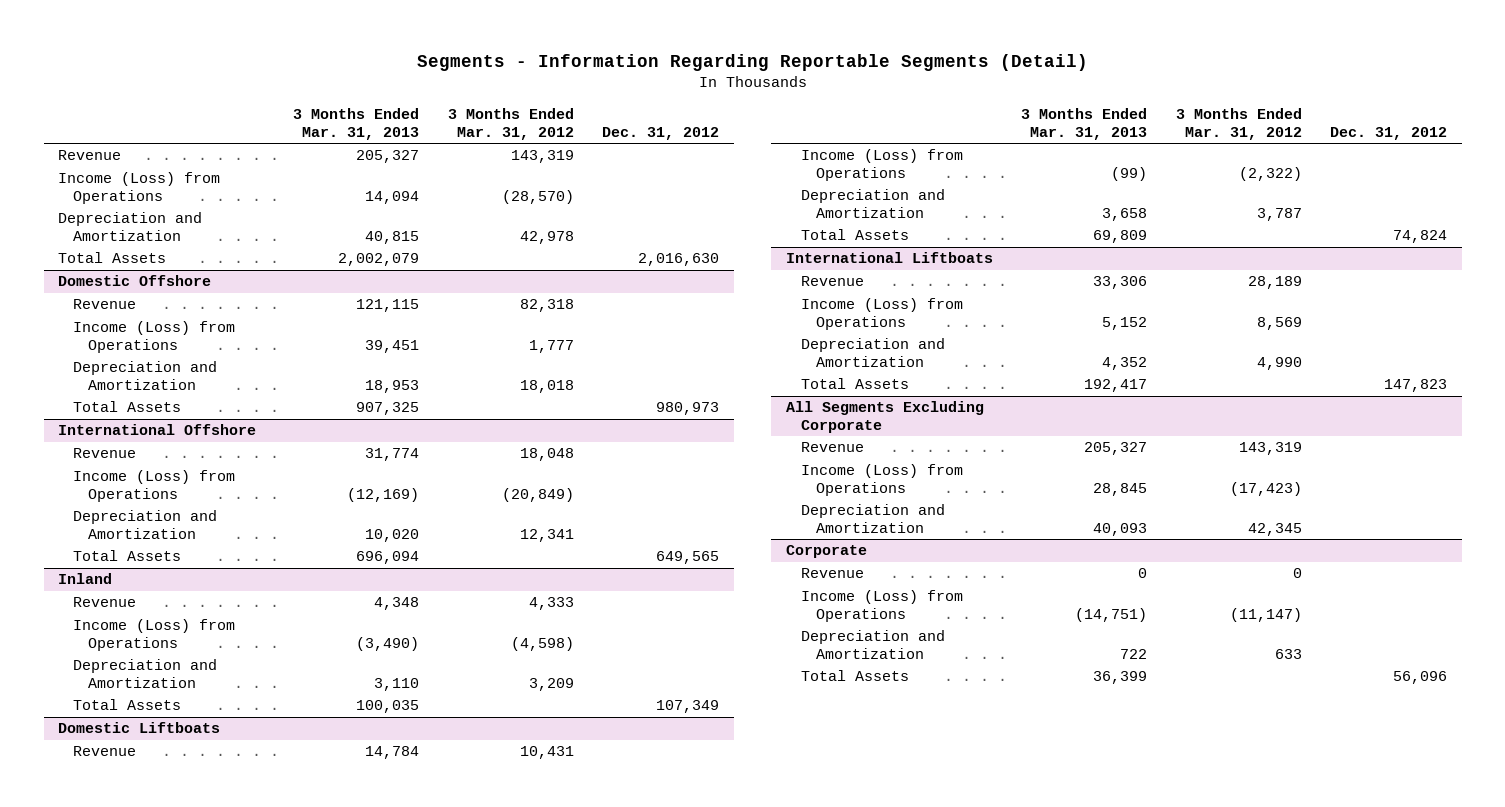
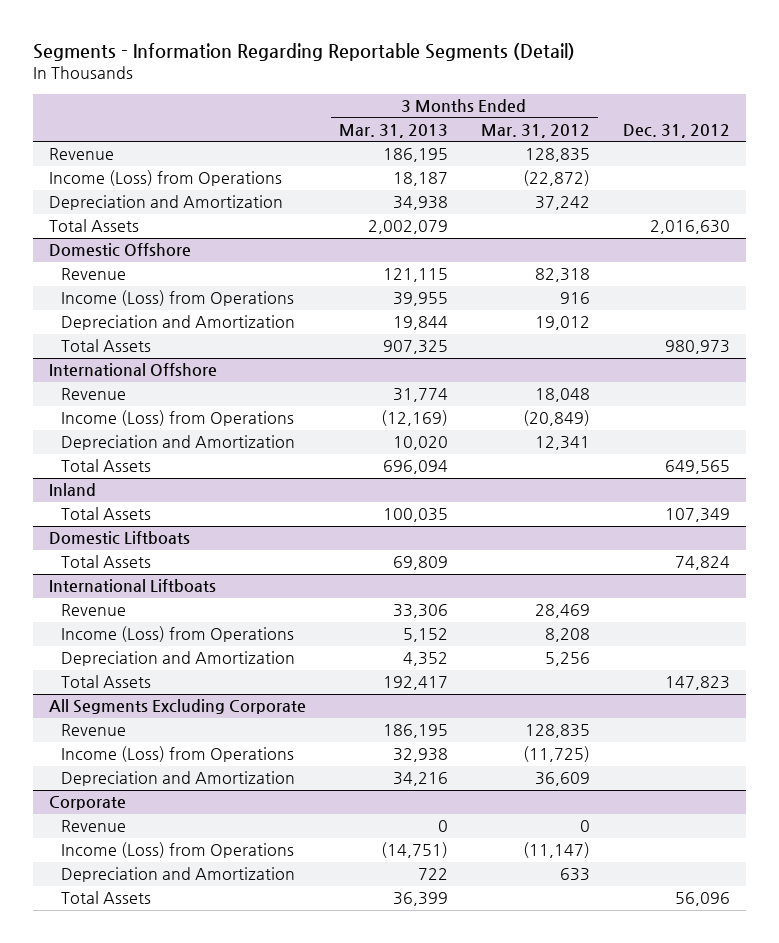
- Revenue | 205,327 | 143,319 |
- Income (Loss) from Operations | 14,094 | (28,570) |
- Depreciation and Amortization | 40,815 | 42,978 |
+ Revenue | 186,195 | 128,835 |
+ Income (Loss) from Operations | 18,187 | (22,872) |
+ Depreciation and Amortization | 34,938 | 37,242 |
@ Domestic Offshore
- Income (Loss) from Operations | 39,451 | 1,777 |
- Depreciation and Amortization | 18,953 | 18,018 |
+ Income (Loss) from Operations | 39,955 | 916 |
+ Depreciation and Amortization | 19,844 | 19,012 |
@ Inland
- Revenue | 4,348 | 4,333 |
- Income (Loss) from Operations | (3,490) | (4,598) |
- Depreciation and Amortization | 3,110 | 3,209 |
@ Domestic Liftboats
- Revenue | 14,784 | 10,431 |
- Income (Loss) from Operations | (99) | (2,322) |
- Depreciation and Amortization | 3,658 | 3,787 |
@ International Liftboats
- Revenue | 33,306 | 28,189 |
- Income (Loss) from Operations | 5,152 | 8,569 |
- Depreciation and Amortization | 4,352 | 4,990 |
+ Revenue | 33,306 | 28,469 |
+ Income (Loss) from Operations | 5,152 | 8,208 |
+ Depreciation and Amortization | 4,352 | 5,256 |
@ All Segments Excluding Corporate
- Revenue | 205,327 | 143,319 |
- Income (Loss) from Operations | 28,845 | (17,423) |
- Depreciation and Amortization | 40,093 | 42,345 |
+ Revenue | 186,195 | 128,835 |
+ Income (Loss) from Operations | 32,938 | (11,725) |
+ Depreciation and Amortization | 34,216 | 36,609 |

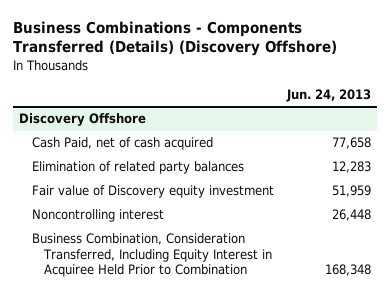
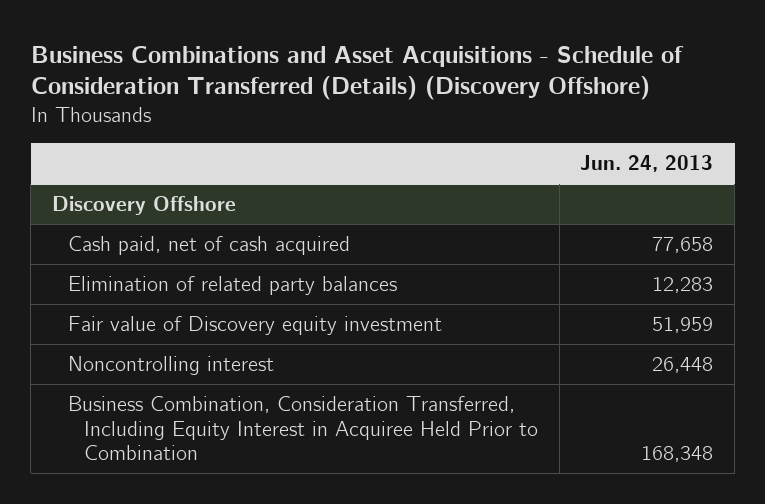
- Business Combinations - Components Transferred (Details) (Discovery Offshore)
+ Business Combinations and Asset Acquisitions - Schedule of Consideration Transferred (Details) (Discovery Offshore)
@ Discovery Offshore
- Cash Paid, net of cash acquired | 77,658
+ Cash paid, net of cash acquired | 77,658

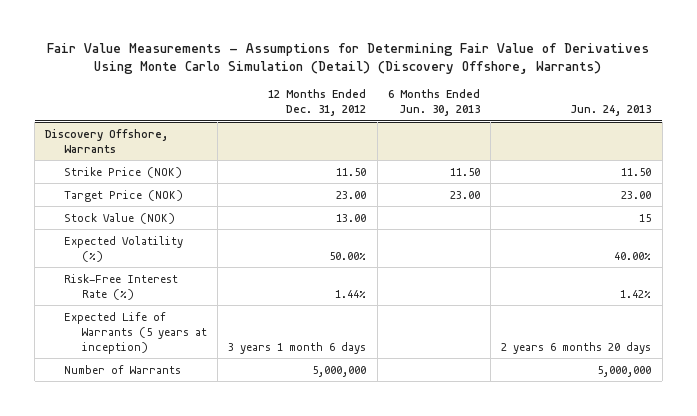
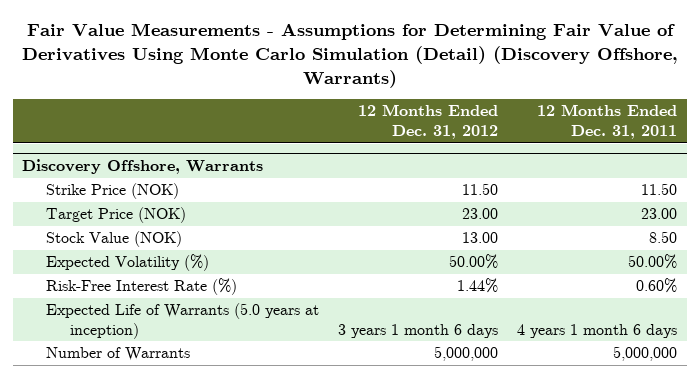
- | 12 Months Ended Dec. 31, 2012 | 6 Months Ended Jun. 30, 2013 | Jun. 24, 2013
+ | 12 Months Ended Dec. 31, 2012 | 12 Months Ended Dec. 31, 2011
@ Discovery Offshore, Warrants
- Expected Life of Warrants (5 years at inception) | 3 years 1 month 6 days | | 2 years 6 months 20 days
+ Expected Life of Warrants (5.0 years at inception) | 3 years 1 month 6 days | 4 years 1 month 6 days

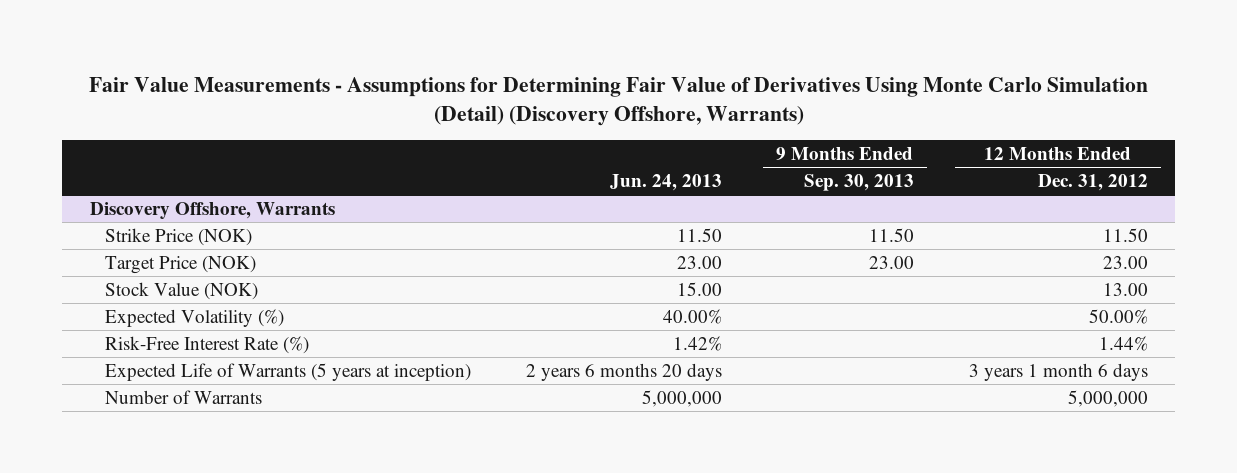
- | 12 Months Ended Dec. 31, 2012 | 12 Months Ended Dec. 31, 2011
+ | Jun. 24, 2013 | 9 Months Ended Sep. 30, 2013 | 12 Months Ended Dec. 31, 2012
@ Discovery Offshore, Warrants
- Expected Life of Warrants (5.0 years at inception) | 3 years 1 month 6 days | 4 years 1 month 6 days
+ Expected Life of Warrants (5 years at inception) | 2 years 6 months 20 days | | 3 years 1 month 6 days

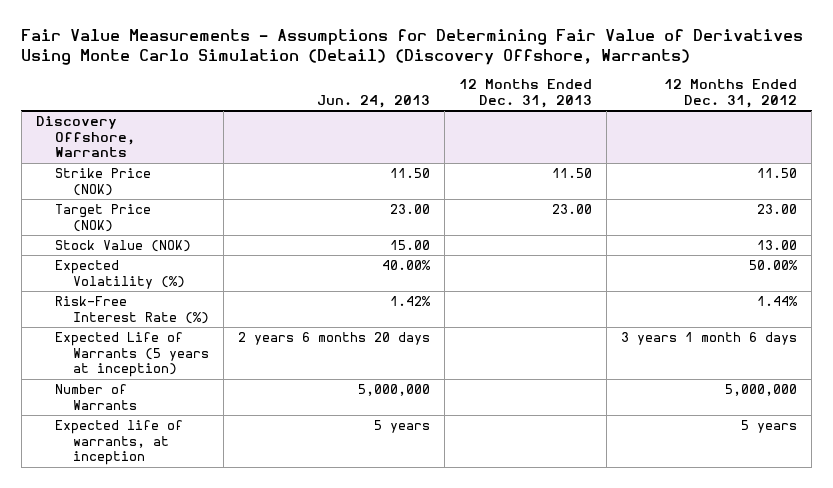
- | Jun. 24, 2013 | 9 Months Ended Sep. 30, 2013 | 12 Months Ended Dec. 31, 2012
+ | Jun. 24, 2013 | 12 Months Ended Dec. 31, 2013 | 12 Months Ended Dec. 31, 2012
@ Discovery Offshore, Warrants
+ Expected life of warrants, at inception | 5 years | | 5 years

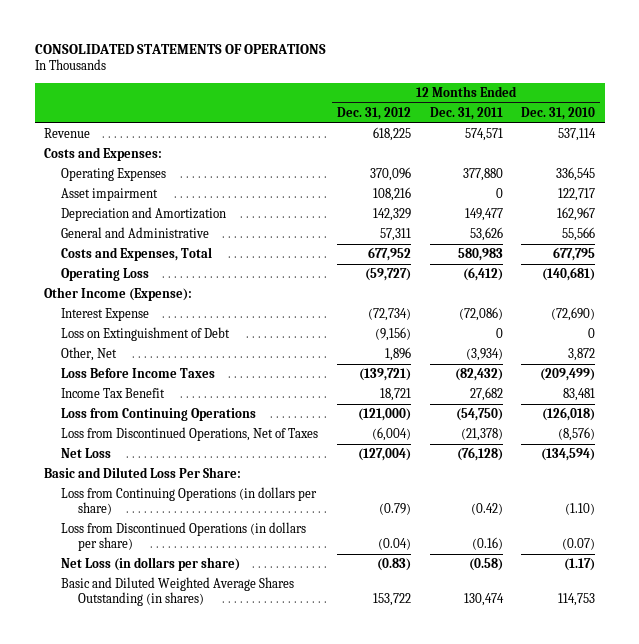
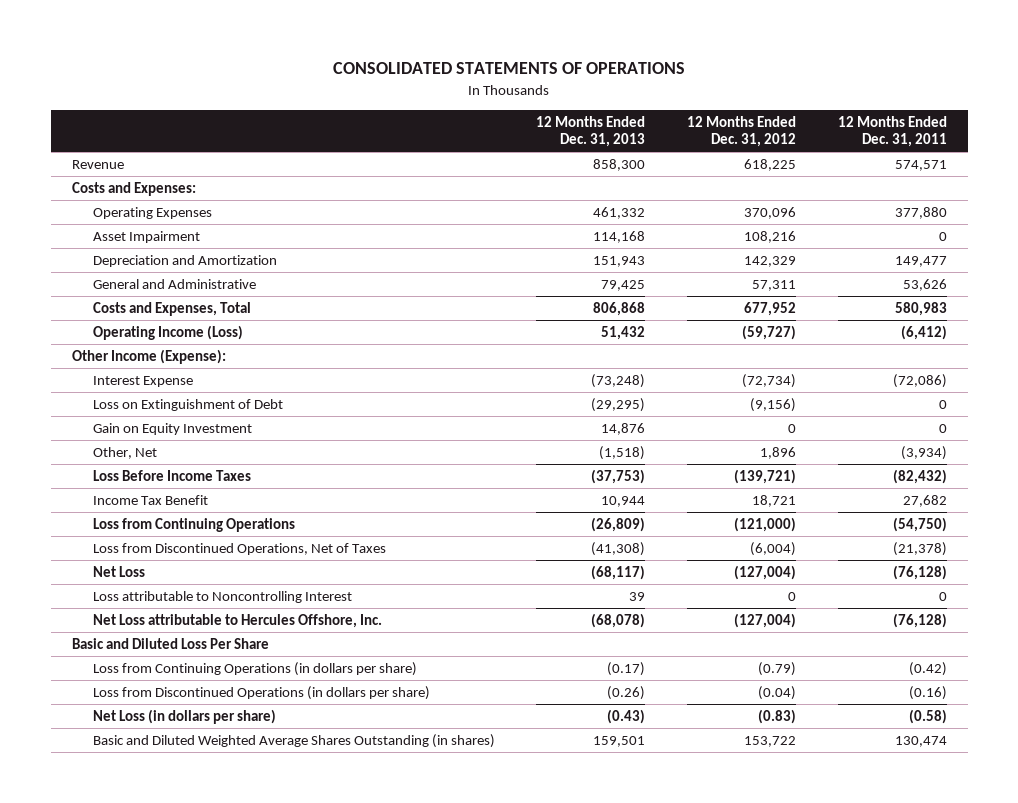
- | 12 Months Ended Dec. 31, 2012 | 12 Months Ended Dec. 31, 2011 | 12 Months Ended Dec. 31, 2010
+ | 12 Months Ended Dec. 31, 2013 | 12 Months Ended Dec. 31, 2012 | 12 Months Ended Dec. 31, 2011
- Asset impairment | 108,216 | 0 | 122,717
+ Asset Impairment | 114,168 | 108,216 | 0
- Operating Loss | (59,727) | (6,412) | (140,681)
+ Operating Income (Loss) | 51,432 | (59,727) | (6,412)
+ Gain on Equity Investment | 14,876 | 0 | 0
- Basic and Diluted Loss Per Share:
+ Loss attributable to Noncontrolling Interest | 39 | 0 | 0
+ Net Loss attributable to Hercules Offshore, Inc. | (68,078) | (127,004) | (76,128)
+ Basic and Diluted Loss Per Share

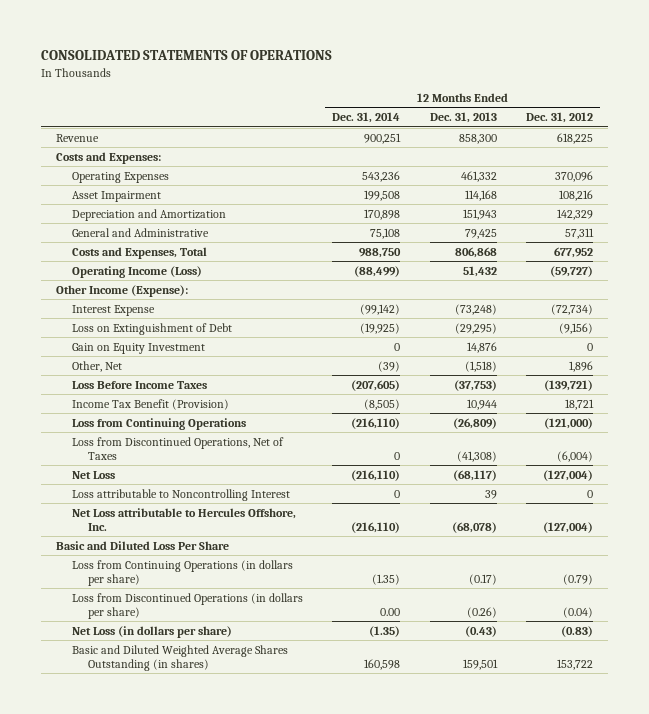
- | 12 Months Ended Dec. 31, 2013 | 12 Months Ended Dec. 31, 2012 | 12 Months Ended Dec. 31, 2011
+ | 12 Months Ended Dec. 31, 2014 | 12 Months Ended Dec. 31, 2013 | 12 Months Ended Dec. 31, 2012
- Income Tax Benefit | 10,944 | 18,721 | 27,682
+ Income Tax Benefit (Provision) | (8,505) | 10,944 | 18,721

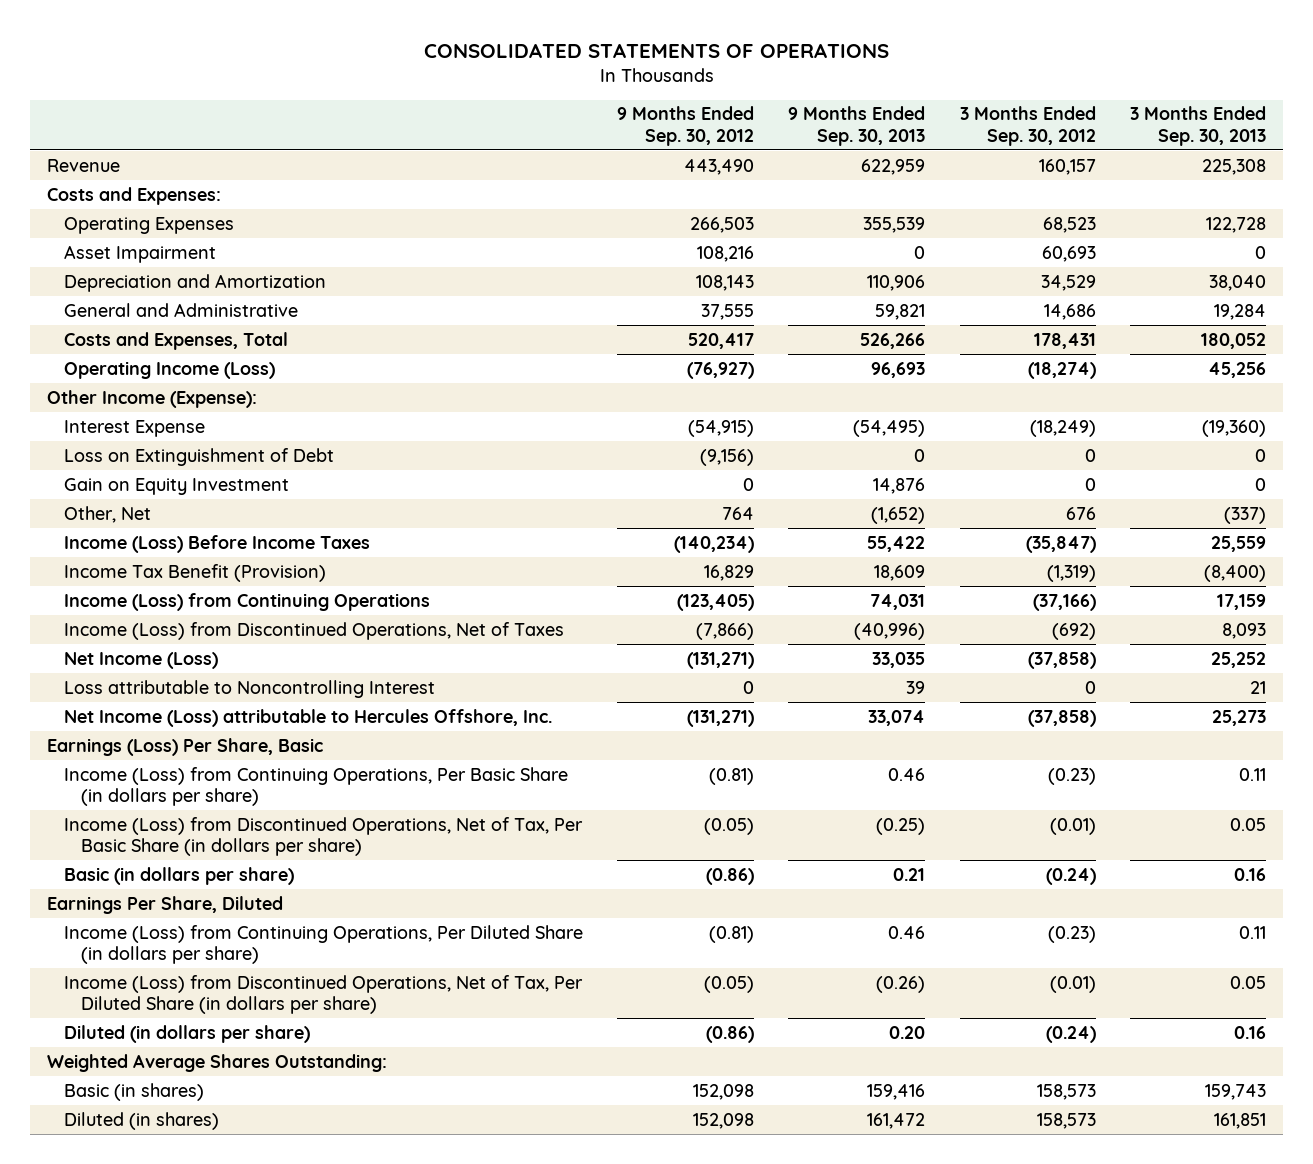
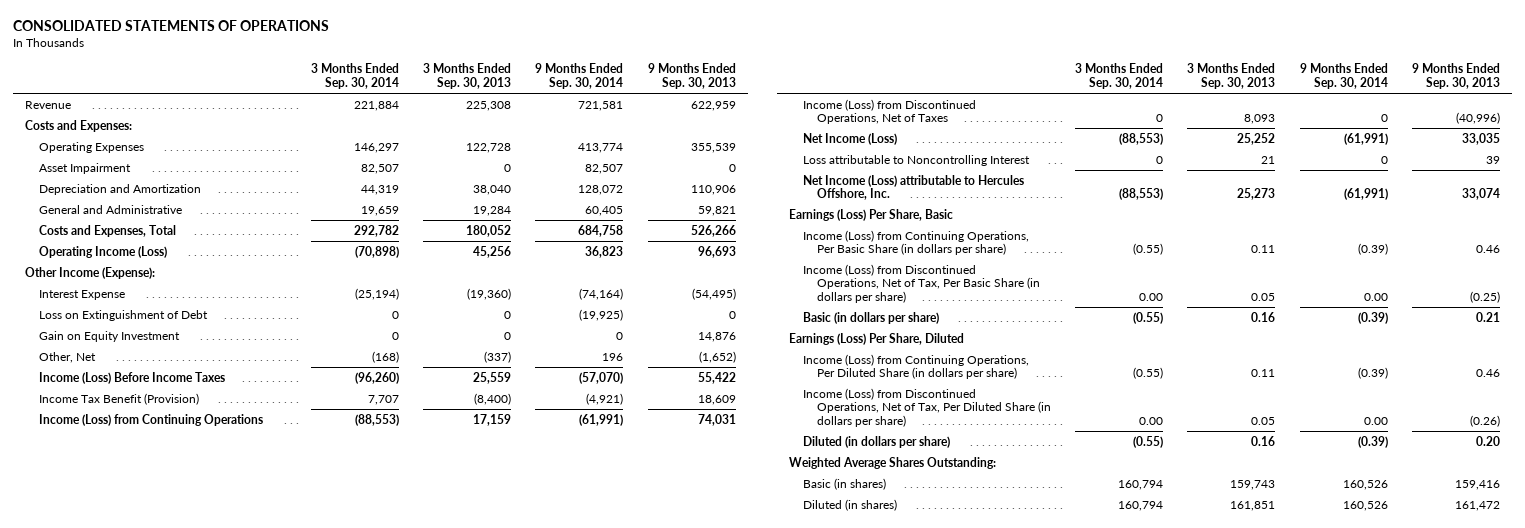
- | 9 Months Ended Sep. 30, 2012 | 9 Months Ended Sep. 30, 2013 | 3 Months Ended Sep. 30, 2012 | 3 Months Ended Sep. 30, 2013
+ | 3 Months Ended Sep. 30, 2014 | 3 Months Ended Sep. 30, 2013 | 9 Months Ended Sep. 30, 2014 | 9 Months Ended Sep. 30, 2013
- Earnings Per Share, Diluted
+ Earnings (Loss) Per Share, Diluted

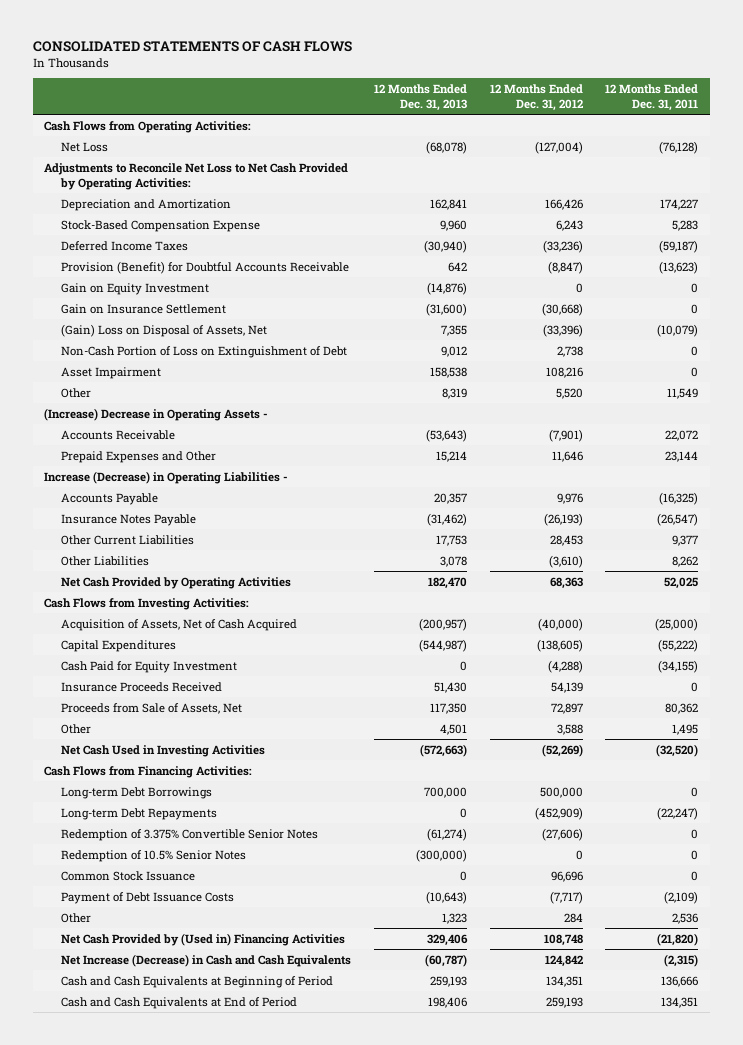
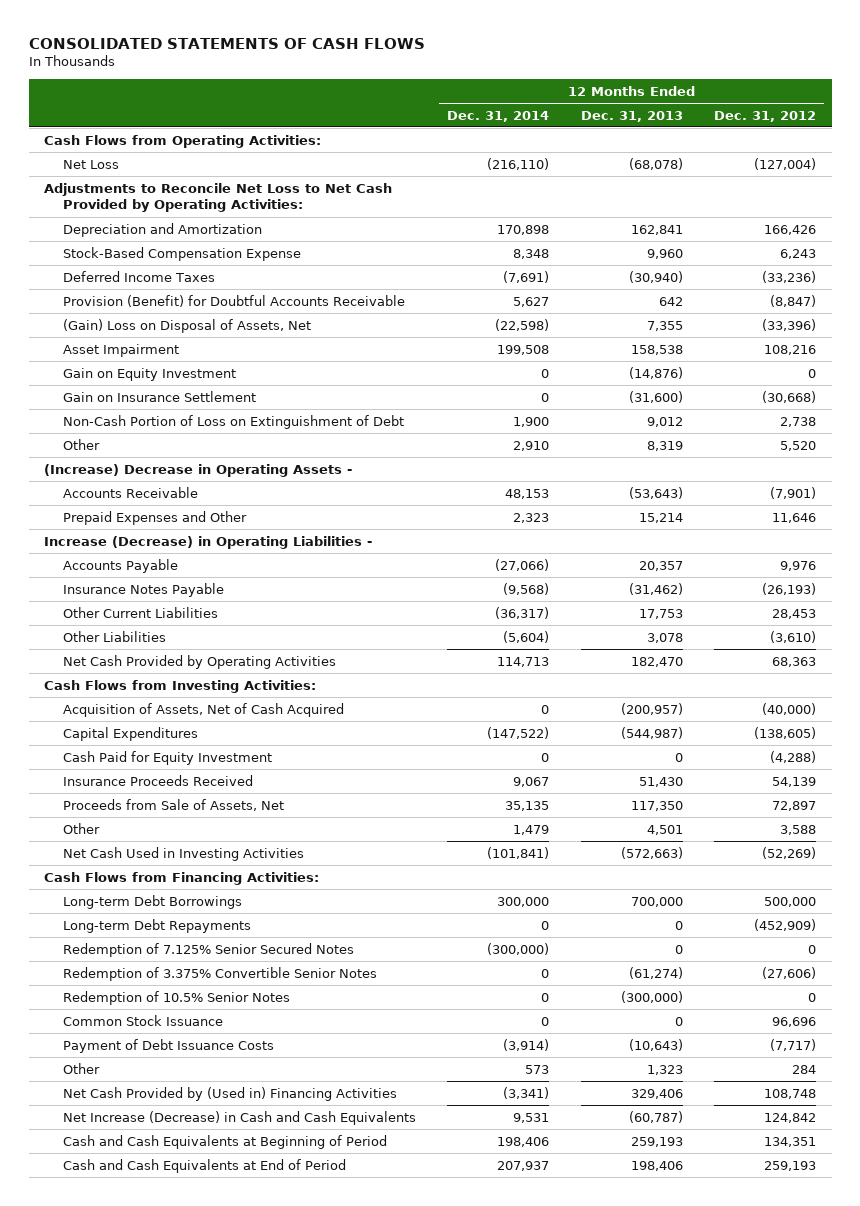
- | 12 Months Ended Dec. 31, 2013 | 12 Months Ended Dec. 31, 2012 | 12 Months Ended Dec. 31, 2011
+ | 12 Months Ended Dec. 31, 2014 | 12 Months Ended Dec. 31, 2013 | 12 Months Ended Dec. 31, 2012
moved up: (Gain) Loss on Disposal of Assets, Net | (22,598) | 7,355 | (33,396)
moved up: Asset Impairment | 199,508 | 158,538 | 108,216
+ Redemption of 7.125% Senior Secured Notes | (300,000) | 0 | 0

